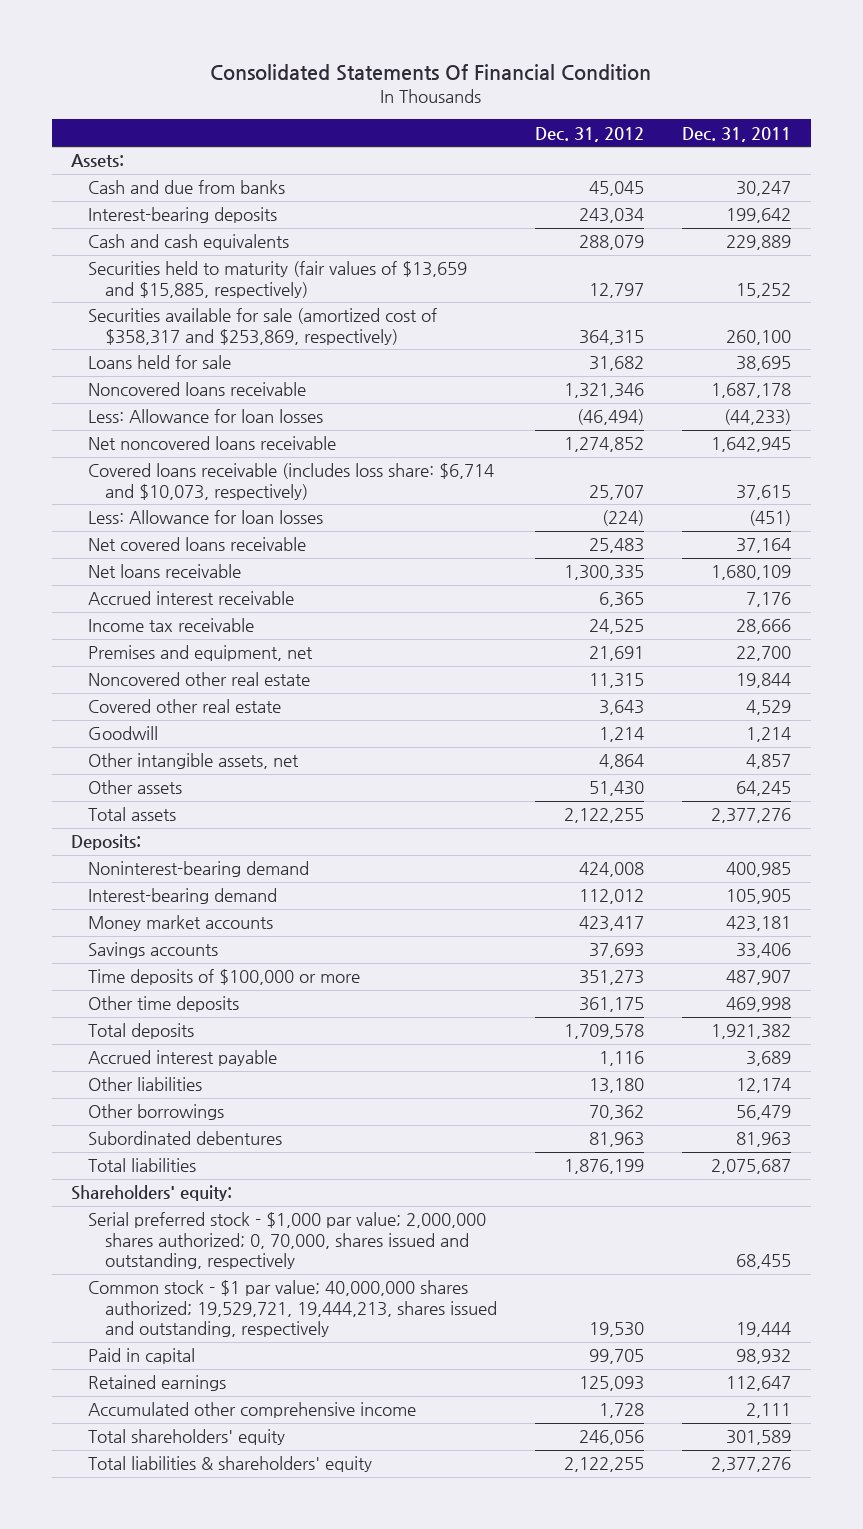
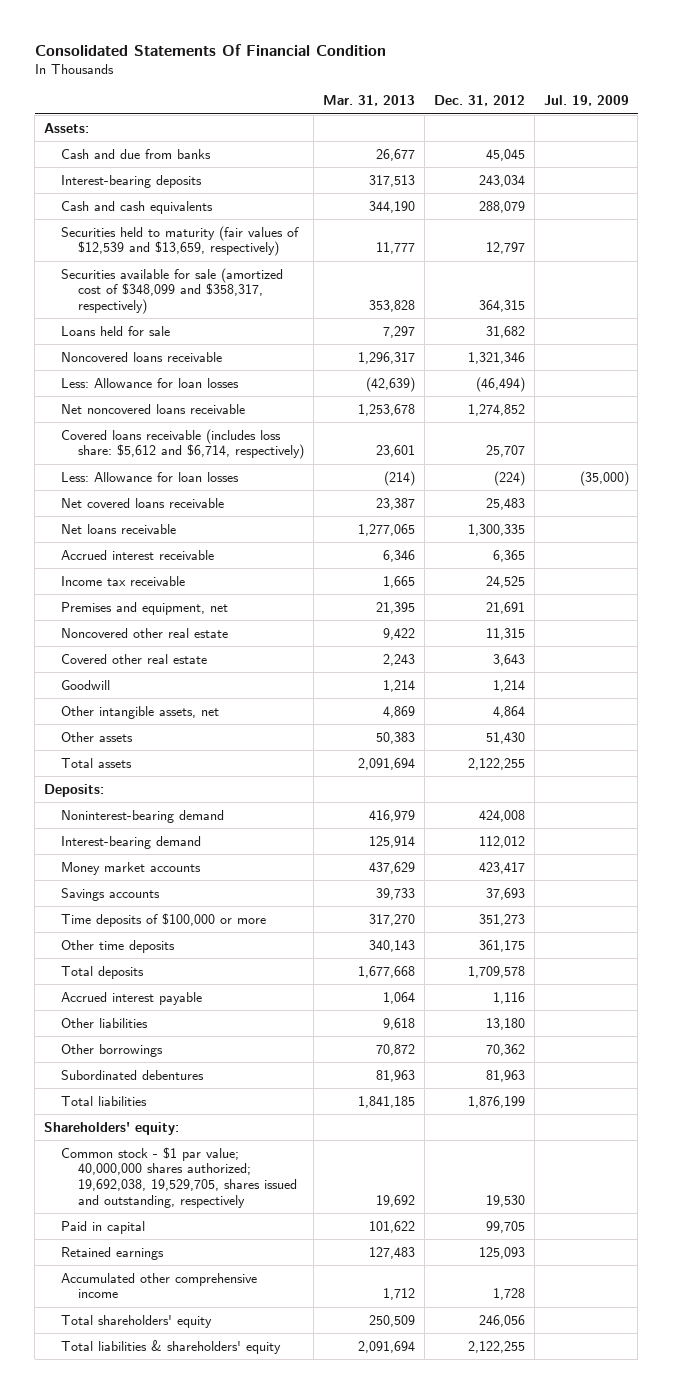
- | Dec. 31, 2012 | Dec. 31, 2011
+ | Mar. 31, 2013 | Dec. 31, 2012 | Jul. 19, 2009
- Securities held to maturity (fair values of $13,659 and $15,885, respectively) | 12,797 | 15,252
- Securities available for sale (amortized cost of $358,317 and $253,869, respectively) | 364,315 | 260,100
+ Securities held to maturity (fair values of $12,539 and $13,659, respectively) | 11,777 | 12,797 |
+ Securities available for sale (amortized cost of $348,099 and $358,317, respectively) | 353,828 | 364,315 |
- Covered loans receivable (includes loss share: $6,714 and $10,073, respectively) | 25,707 | 37,615
+ Covered loans receivable (includes loss share: $5,612 and $6,714, respectively) | 23,601 | 25,707 |
- Serial preferred stock - $1,000 par value; 2,000,000 shares authorized; 0, 70,000, shares issued and outstanding, respectively | | 68,455
- Common stock - $1 par value; 40,000,000 shares authorized; 19,529,721, 19,444,213, shares issued and outstanding, respectively | 19,530 | 19,444
+ Common stock - $1 par value; 40,000,000 shares authorized; 19,692,038, 19,529,705, shares issued and outstanding, respectively | 19,692 | 19,530 |

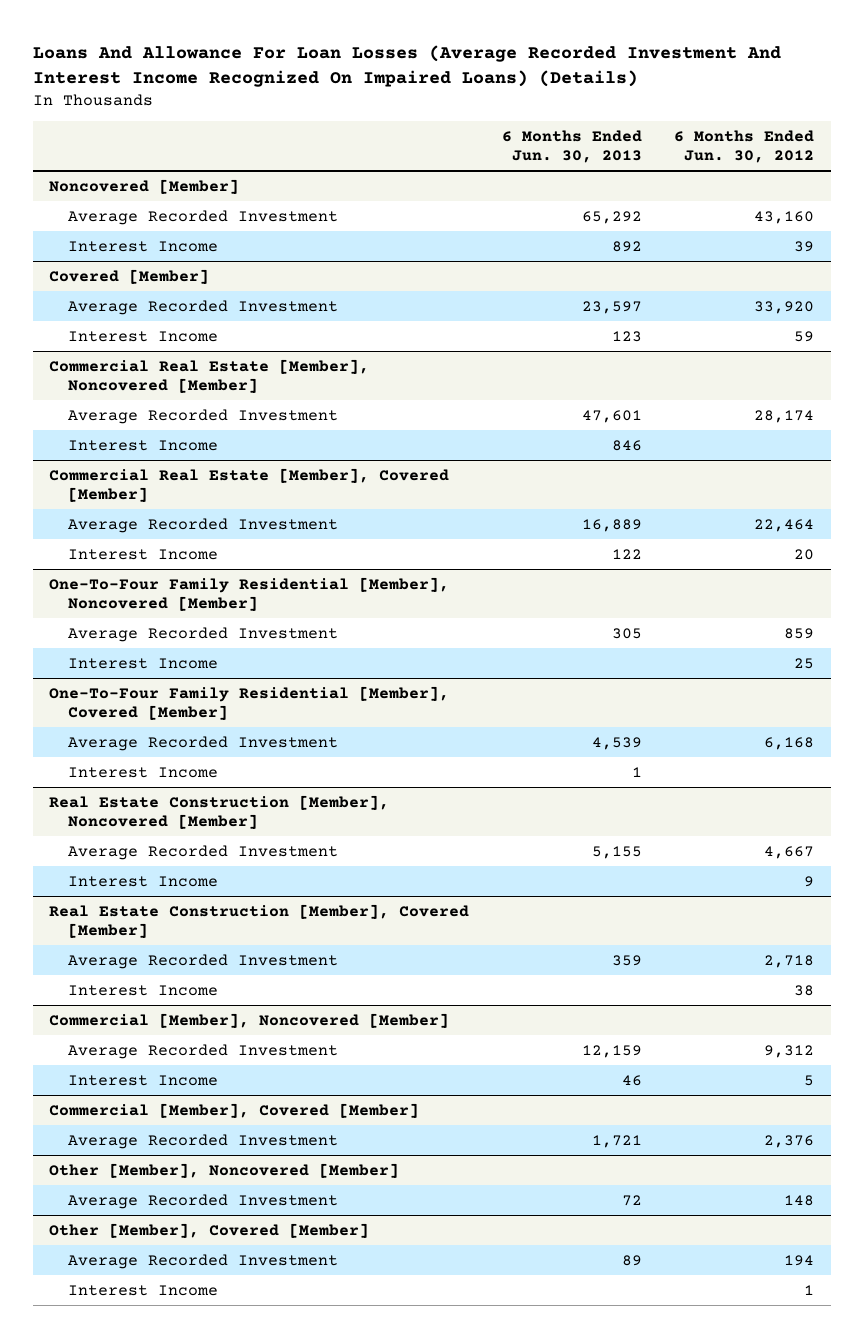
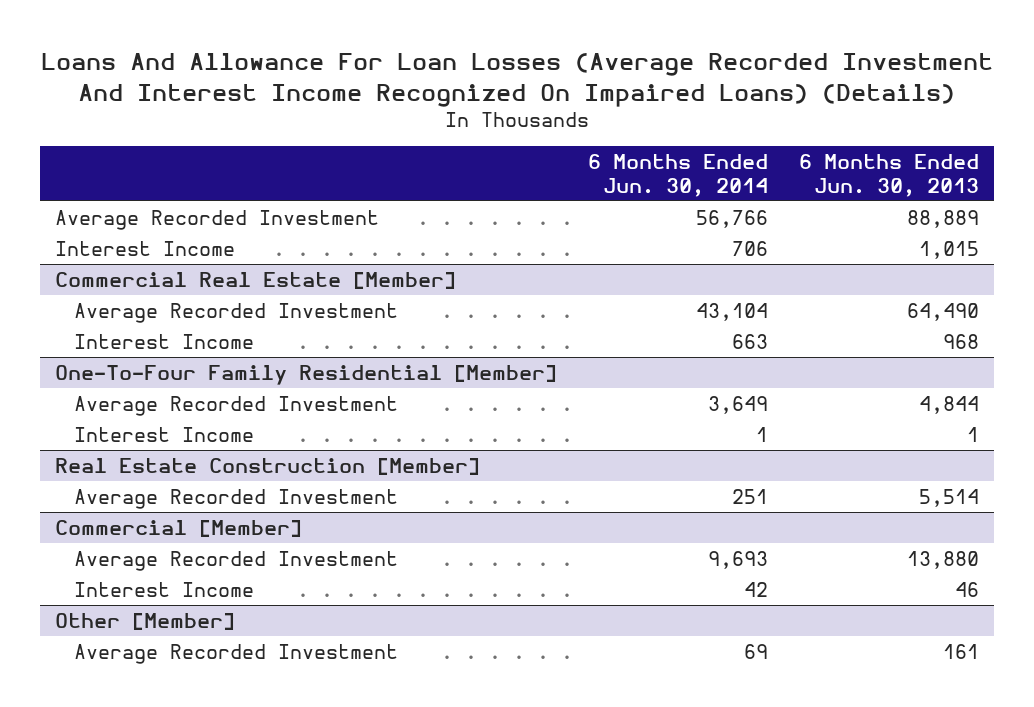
- | 6 Months Ended Jun. 30, 2013 | 6 Months Ended Jun. 30, 2012
+ | 6 Months Ended Jun. 30, 2014 | 6 Months Ended Jun. 30, 2013
- Noncovered [Member]
- Average Recorded Investment | 65,292 | 43,160
- Interest Income | 892 | 39
- Covered [Member]
- Average Recorded Investment | 23,597 | 33,920
- Interest Income | 123 | 59
- Commercial Real Estate [Member], Noncovered [Member]
- Average Recorded Investment | 47,601 | 28,174
- Interest Income | 846 |
- Commercial Real Estate [Member], Covered [Member]
- Average Recorded Investment | 16,889 | 22,464
- Interest Income | 122 | 20
- One-To-Four Family Residential [Member], Noncovered [Member]
- Average Recorded Investment | 305 | 859
- Interest Income | | 25
- One-To-Four Family Residential [Member], Covered [Member]
- Average Recorded Investment | 4,539 | 6,168
+ Average Recorded Investment | 56,766 | 88,889
+ Interest Income | 706 | 1,015
+ Commercial Real Estate [Member]
+ Average Recorded Investment | 43,104 | 64,490
+ Interest Income | 663 | 968
+ One-To-Four Family Residential [Member]
+ Average Recorded Investment | 3,649 | 4,844
- Real Estate Construction [Member], Noncovered [Member]
- Average Recorded Investment | 5,155 | 4,667
- Interest Income | | 9
- Real Estate Construction [Member], Covered [Member]
- Average Recorded Investment | 359 | 2,718
- Interest Income | | 38
- Commercial [Member], Noncovered [Member]
- Average Recorded Investment | 12,159 | 9,312
+ Real Estate Construction [Member]
+ Average Recorded Investment | 251 | 5,514
+ Commercial [Member]
+ Average Recorded Investment | 9,693 | 13,880
- Commercial [Member], Covered [Member]
- Average Recorded Investment | 1,721 | 2,376
- Other [Member], Noncovered [Member]
- Average Recorded Investment | 72 | 148
- Other [Member], Covered [Member]
- Average Recorded Investment | 89 | 194
- Interest Income | | 1
+ Other [Member]
+ Average Recorded Investment | 69 | 161

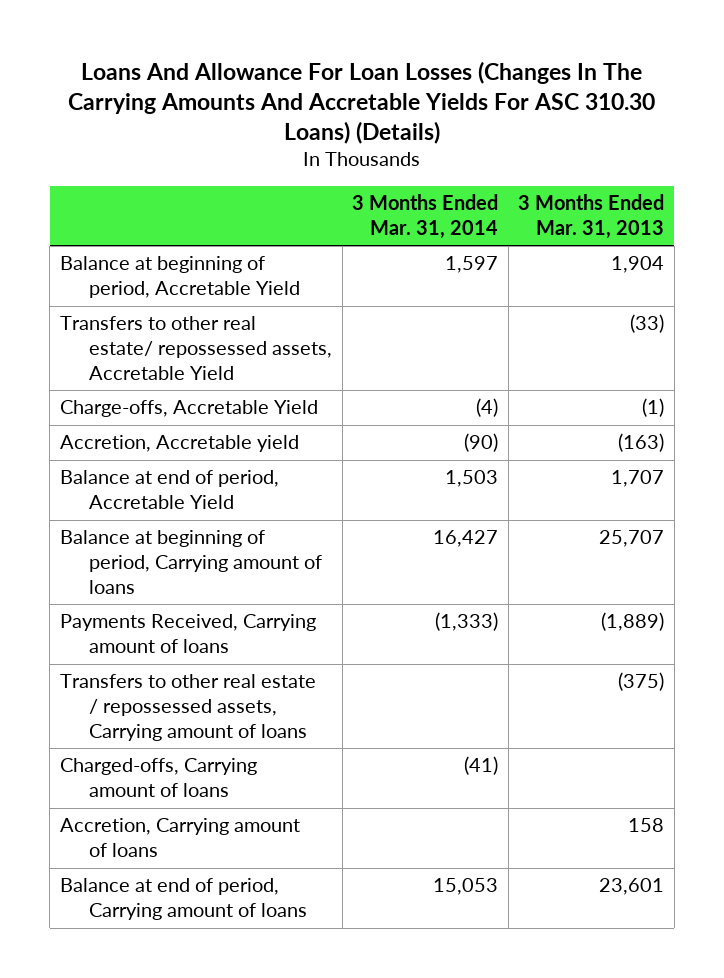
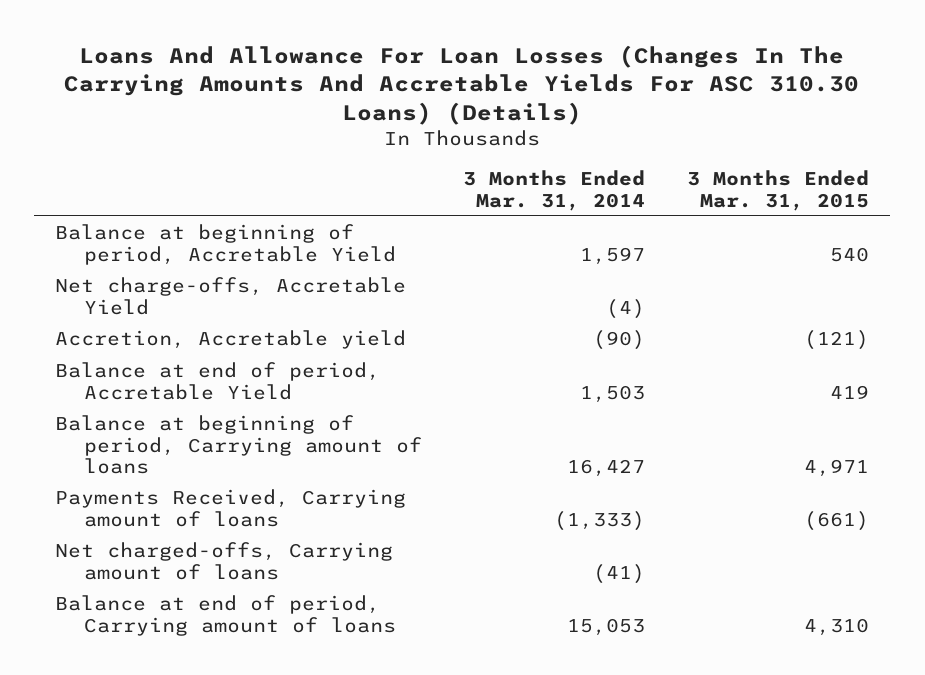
- | 3 Months Ended Mar. 31, 2014 | 3 Months Ended Mar. 31, 2013
+ | 3 Months Ended Mar. 31, 2014 | 3 Months Ended Mar. 31, 2015
- Transfers to other real estate/ repossessed assets, Accretable Yield | | (33)
- Charge-offs, Accretable Yield | (4) | (1)
+ Net charge-offs, Accretable Yield | (4) |
- Transfers to other real estate / repossessed assets, Carrying amount of loans | | (375)
- Charged-offs, Carrying amount of loans | (41) |
- Accretion, Carrying amount of loans | | 158
+ Net charged-offs, Carrying amount of loans | (41) |

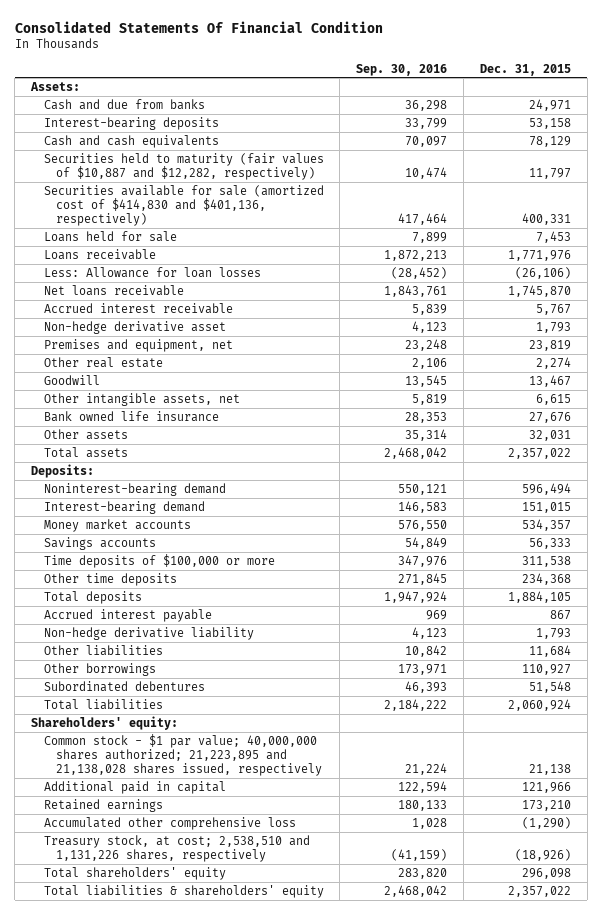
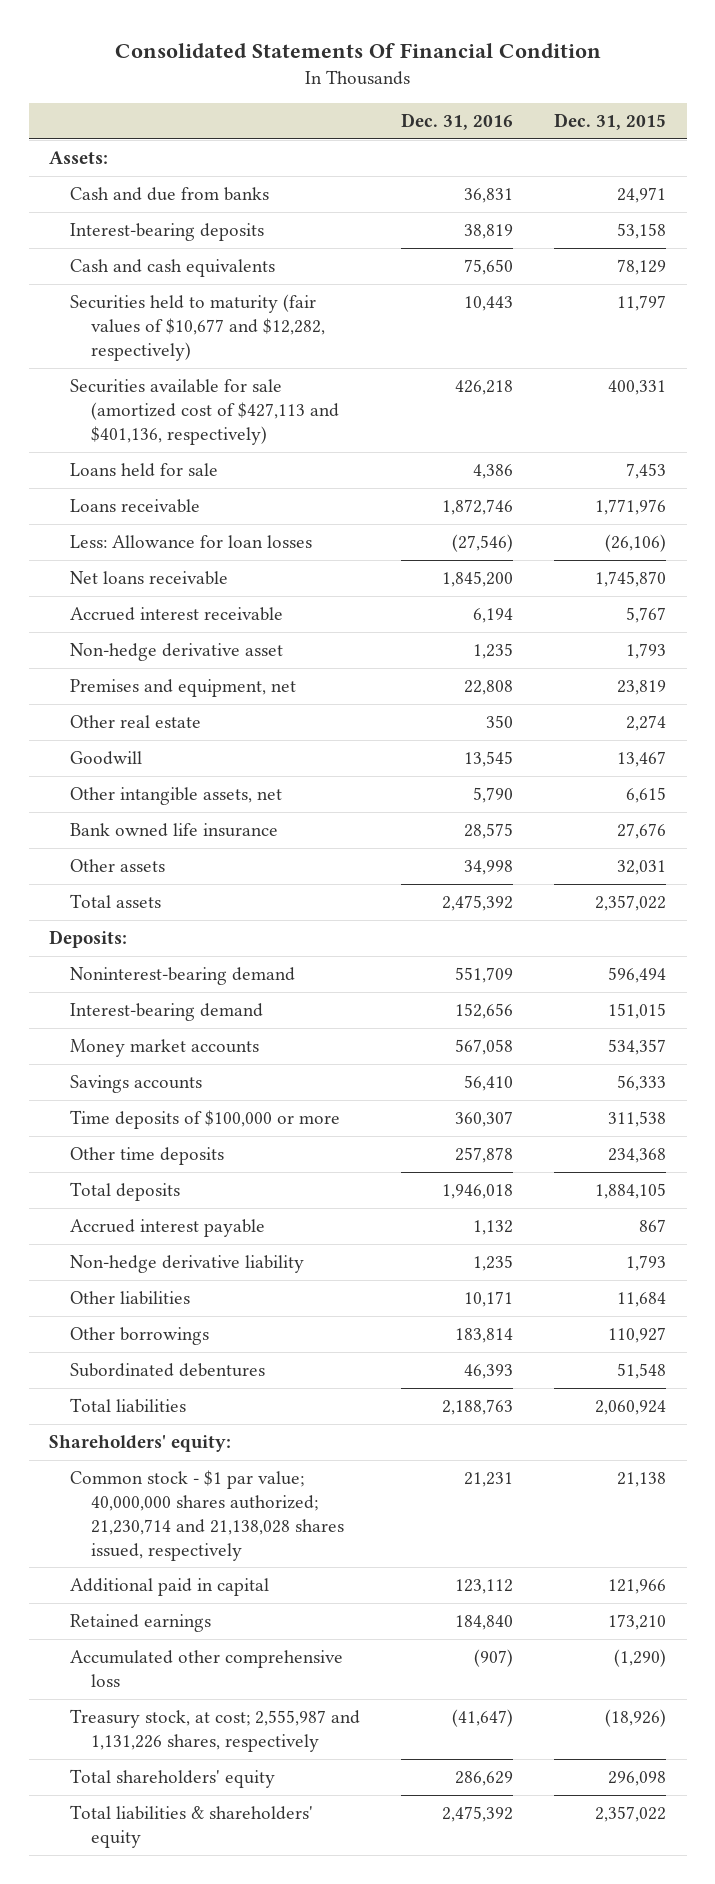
- | Sep. 30, 2016 | Dec. 31, 2015
+ | Dec. 31, 2016 | Dec. 31, 2015
- Securities held to maturity (fair values of $10,887 and $12,282, respectively) | 10,474 | 11,797
- Securities available for sale (amortized cost of $414,830 and $401,136, respectively) | 417,464 | 400,331
+ Securities held to maturity (fair values of $10,677 and $12,282, respectively) | 10,443 | 11,797
+ Securities available for sale (amortized cost of $427,113 and $401,136, respectively) | 426,218 | 400,331
- Common stock - $1 par value; 40,000,000 shares authorized; 21,223,895 and 21,138,028 shares issued, respectively | 21,224 | 21,138
+ Common stock - $1 par value; 40,000,000 shares authorized; 21,230,714 and 21,138,028 shares issued, respectively | 21,231 | 21,138
- Treasury stock, at cost; 2,538,510 and 1,131,226 shares, respectively | (41,159) | (18,926)
+ Treasury stock, at cost; 2,555,987 and 1,131,226 shares, respectively | (41,647) | (18,926)

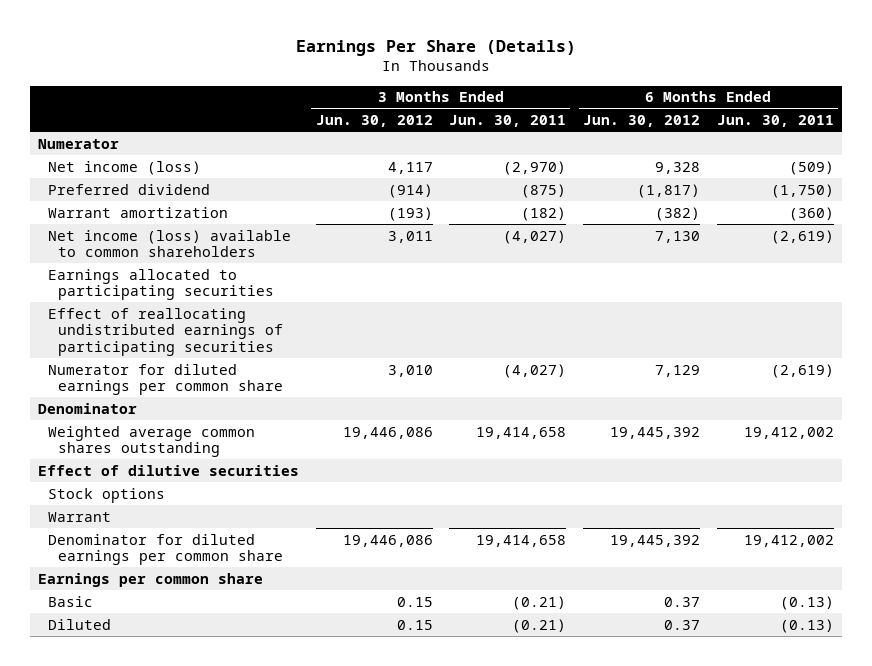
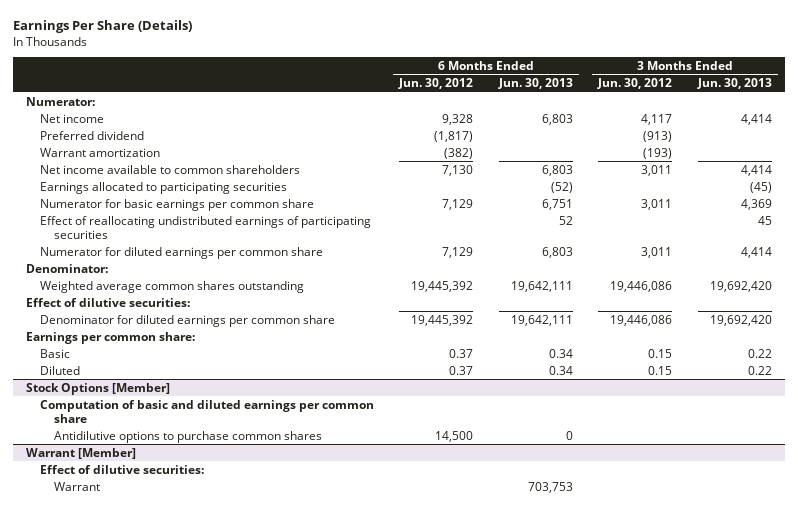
- | 3 Months Ended Jun. 30, 2012 | 3 Months Ended Jun. 30, 2011 | 6 Months Ended Jun. 30, 2012 | 6 Months Ended Jun. 30, 2011
+ | 6 Months Ended Jun. 30, 2012 | 6 Months Ended Jun. 30, 2013 | 3 Months Ended Jun. 30, 2012 | 3 Months Ended Jun. 30, 2013
- Numerator
- Net income (loss) | 4,117 | (2,970) | 9,328 | (509)
- Preferred dividend | (914) | (875) | (1,817) | (1,750)
+ Numerator:
+ Net income | 9,328 | 6,803 | 4,117 | 4,414
+ Preferred dividend | (1,817) | | (913) |
- Net income (loss) available to common shareholders | 3,011 | (4,027) | 7,130 | (2,619)
+ Net income available to common shareholders | 7,130 | 6,803 | 3,011 | 4,414
+ Numerator for basic earnings per common share | 7,129 | 6,751 | 3,011 | 4,369
- Numerator for diluted earnings per common share | 3,010 | (4,027) | 7,129 | (2,619)
- Denominator
+ Numerator for diluted earnings per common share | 7,129 | 6,803 | 3,011 | 4,414
+ Denominator:
- Effect of dilutive securities
- Stock options
- Warrant
+ Effect of dilutive securities:
- Earnings per common share
+ Earnings per common share:
+ Stock Options [Member]
+ Computation of basic and diluted earnings per common share
+ Antidilutive options to purchase common shares | 14,500 | 0 | |
+ Warrant [Member]
+ Effect of dilutive securities:
+ Warrant | | 703,753 | |

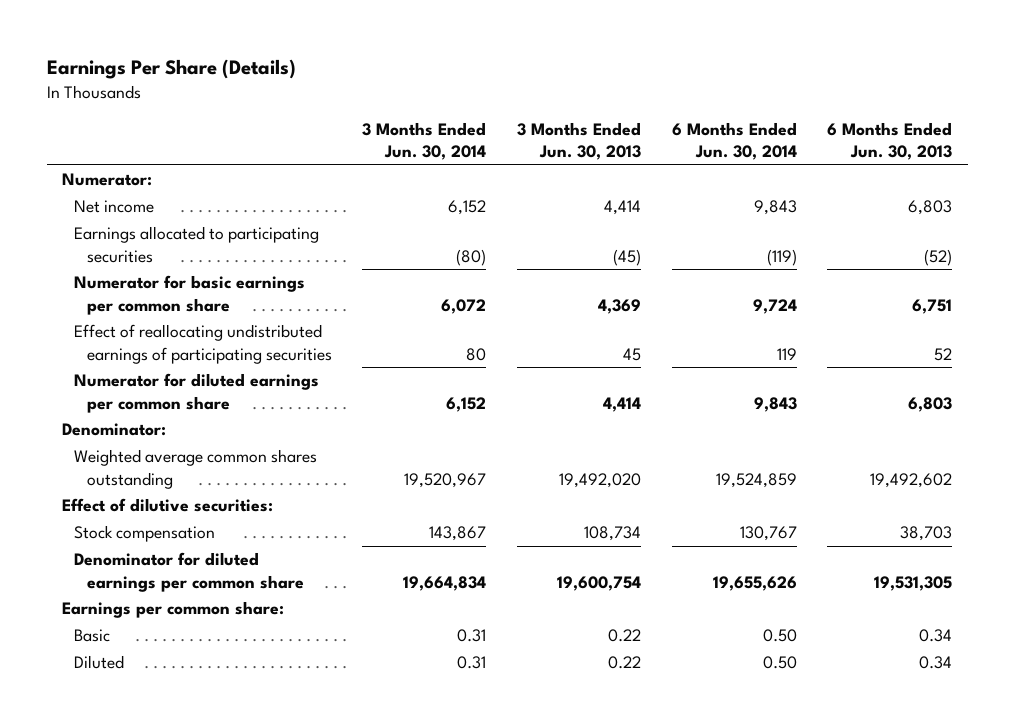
- | 6 Months Ended Jun. 30, 2012 | 6 Months Ended Jun. 30, 2013 | 3 Months Ended Jun. 30, 2012 | 3 Months Ended Jun. 30, 2013
+ | 3 Months Ended Jun. 30, 2014 | 3 Months Ended Jun. 30, 2013 | 6 Months Ended Jun. 30, 2014 | 6 Months Ended Jun. 30, 2013
- Preferred dividend | (1,817) | | (913) |
- Warrant amortization | (382) | | (193) |
- Net income available to common shareholders | 7,130 | 6,803 | 3,011 | 4,414
- Weighted average common shares outstanding | 19,445,392 | 19,642,111 | 19,446,086 | 19,692,420
+ Weighted average common shares outstanding | 19,520,967 | 19,492,020 | 19,524,859 | 19,492,602
- Denominator for diluted earnings per common share | 19,445,392 | 19,642,111 | 19,446,086 | 19,692,420
+ Stock compensation | 143,867 | 108,734 | 130,767 | 38,703
+ Denominator for diluted earnings per common share | 19,664,834 | 19,600,754 | 19,655,626 | 19,531,305
- Stock Options [Member]
- Computation of basic and diluted earnings per common share
- Antidilutive options to purchase common shares | 14,500 | 0 | |
- Warrant [Member]
- Effect of dilutive securities:
- Warrant | | 703,753 | |

